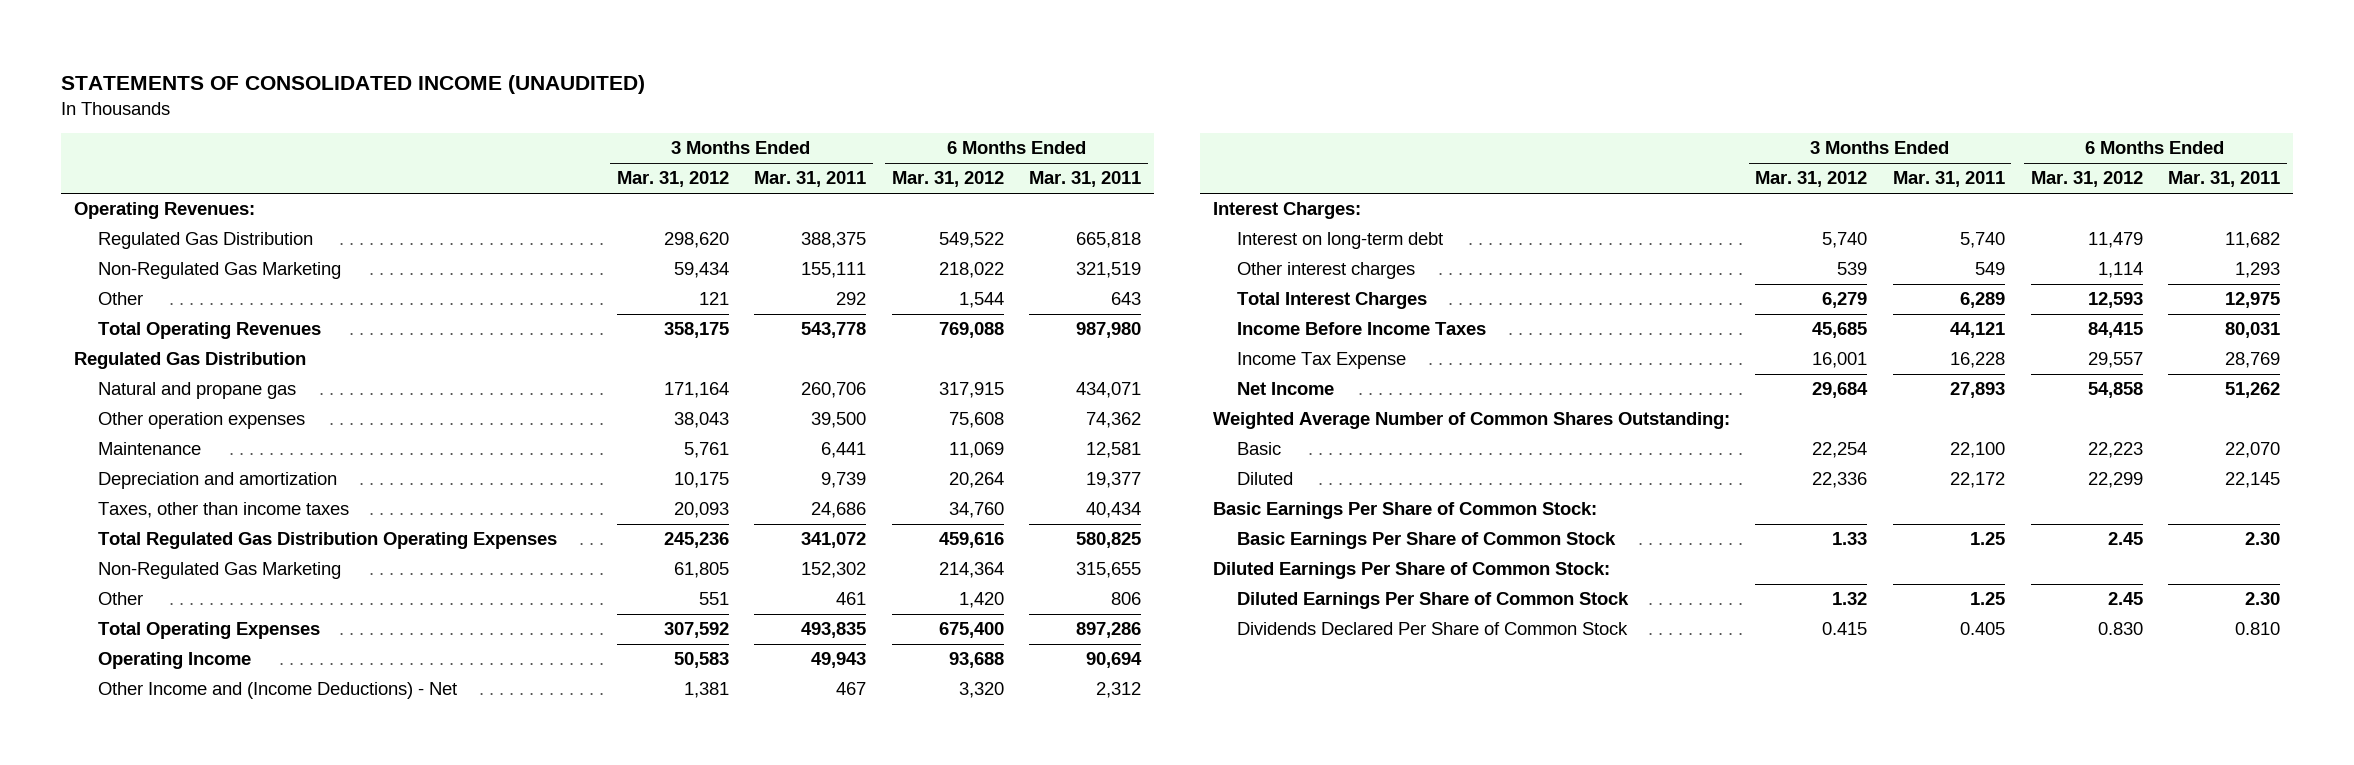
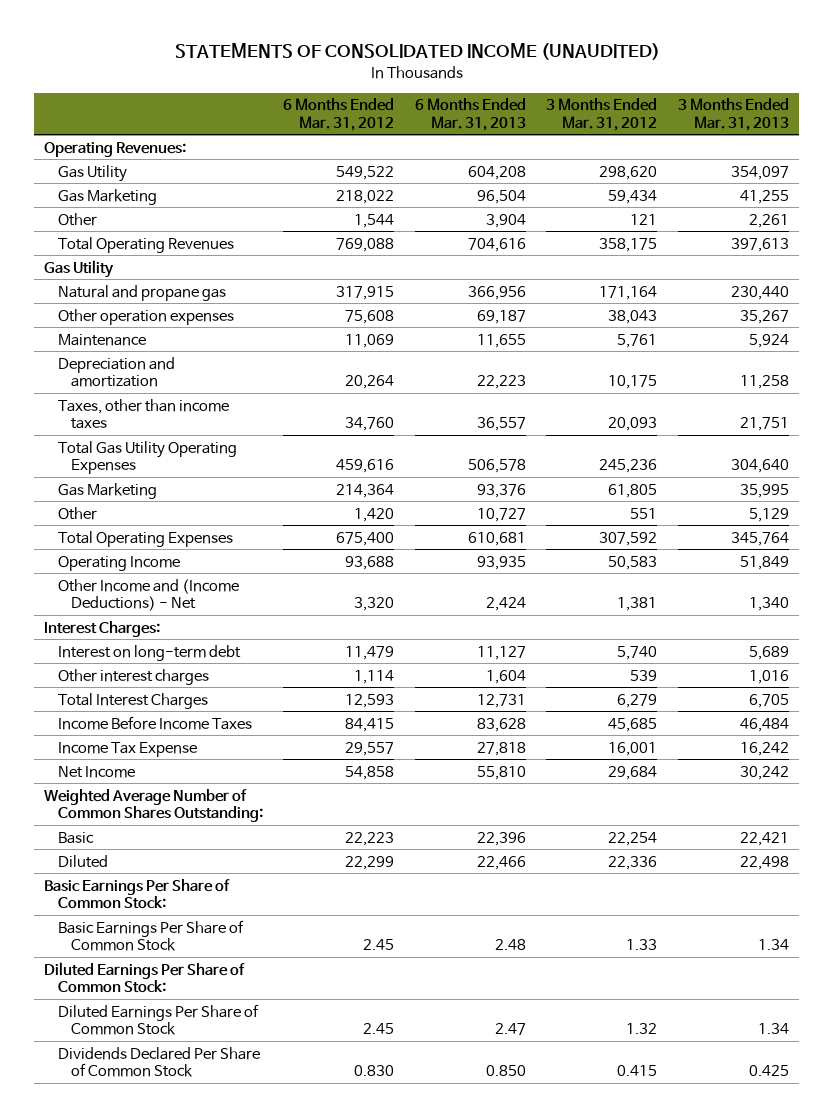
- | 3 Months Ended Mar. 31, 2012 | 3 Months Ended Mar. 31, 2011 | 6 Months Ended Mar. 31, 2012 | 6 Months Ended Mar. 31, 2011
+ | 6 Months Ended Mar. 31, 2012 | 6 Months Ended Mar. 31, 2013 | 3 Months Ended Mar. 31, 2012 | 3 Months Ended Mar. 31, 2013
- Regulated Gas Distribution | 298,620 | 388,375 | 549,522 | 665,818
- Non-Regulated Gas Marketing | 59,434 | 155,111 | 218,022 | 321,519
+ Gas Utility | 549,522 | 604,208 | 298,620 | 354,097
+ Gas Marketing | 218,022 | 96,504 | 59,434 | 41,255
- Regulated Gas Distribution
+ Gas Utility
- Total Regulated Gas Distribution Operating Expenses | 245,236 | 341,072 | 459,616 | 580,825
- Non-Regulated Gas Marketing | 61,805 | 152,302 | 214,364 | 315,655
+ Total Gas Utility Operating Expenses | 459,616 | 506,578 | 245,236 | 304,640
+ Gas Marketing | 214,364 | 93,376 | 61,805 | 35,995

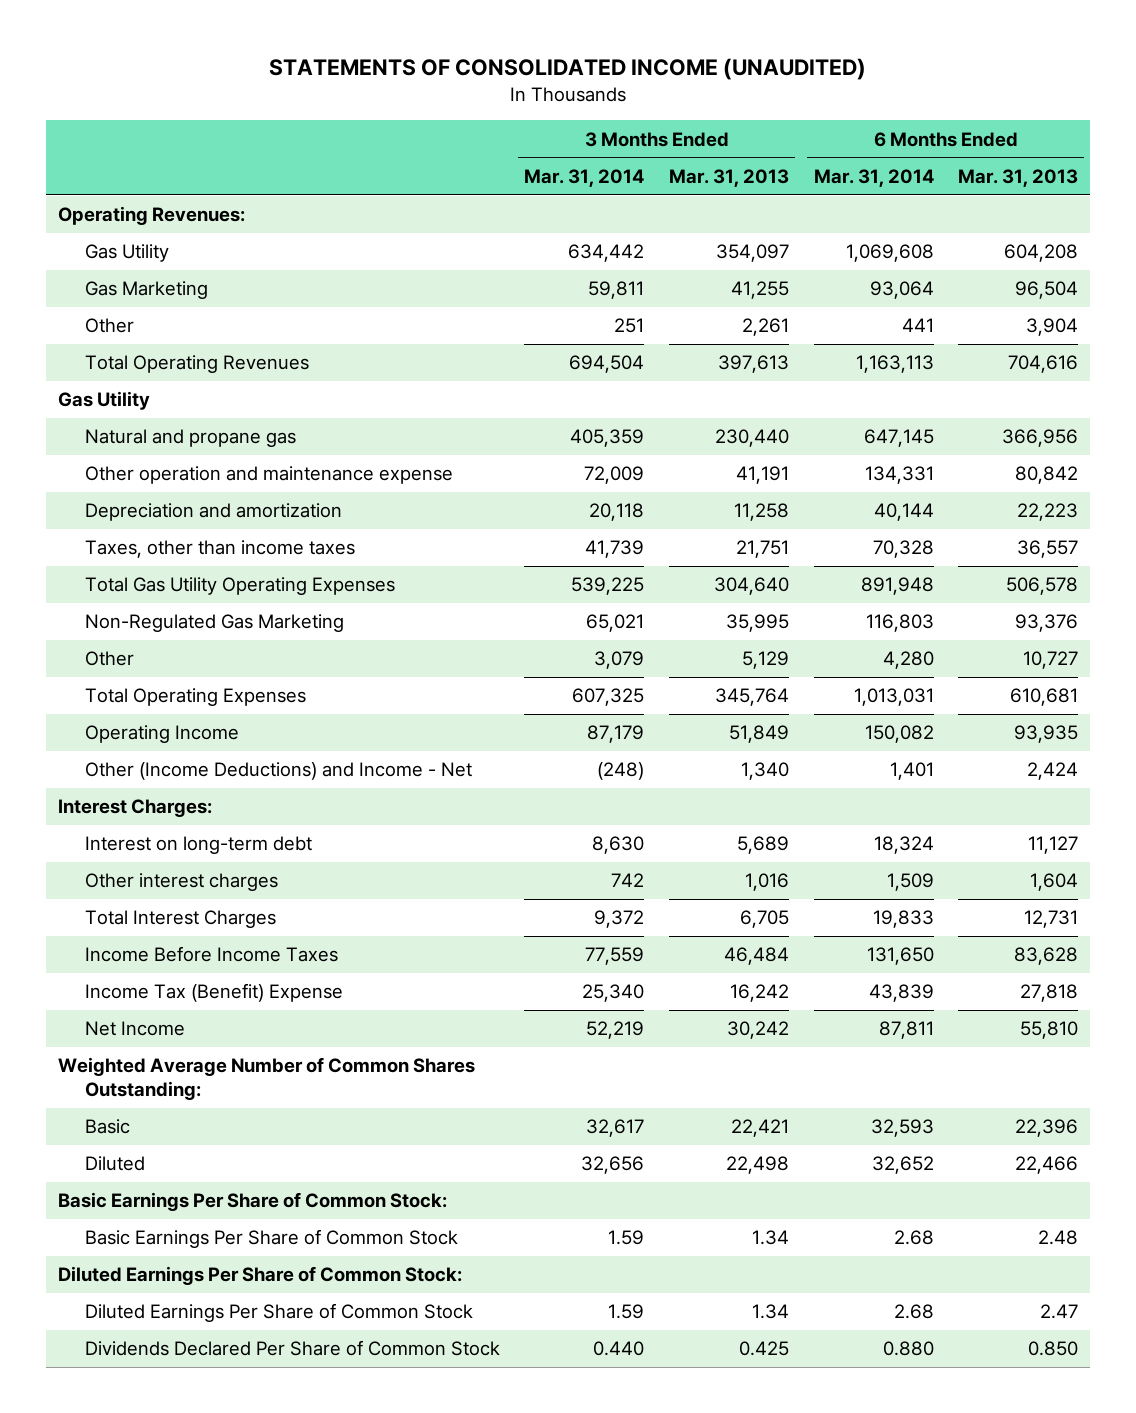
- | 6 Months Ended Mar. 31, 2012 | 6 Months Ended Mar. 31, 2013 | 3 Months Ended Mar. 31, 2012 | 3 Months Ended Mar. 31, 2013
+ | 3 Months Ended Mar. 31, 2014 | 3 Months Ended Mar. 31, 2013 | 6 Months Ended Mar. 31, 2014 | 6 Months Ended Mar. 31, 2013
- Other operation expenses | 75,608 | 69,187 | 38,043 | 35,267
- Maintenance | 11,069 | 11,655 | 5,761 | 5,924
+ Other operation and maintenance expense | 72,009 | 41,191 | 134,331 | 80,842
- Gas Marketing | 214,364 | 93,376 | 61,805 | 35,995
+ Non-Regulated Gas Marketing | 65,021 | 35,995 | 116,803 | 93,376
- Other Income and (Income Deductions) - Net | 3,320 | 2,424 | 1,381 | 1,340
+ Other (Income Deductions) and Income - Net | (248) | 1,340 | 1,401 | 2,424
- Income Tax Expense | 29,557 | 27,818 | 16,001 | 16,242
+ Income Tax (Benefit) Expense | 25,340 | 16,242 | 43,839 | 27,818

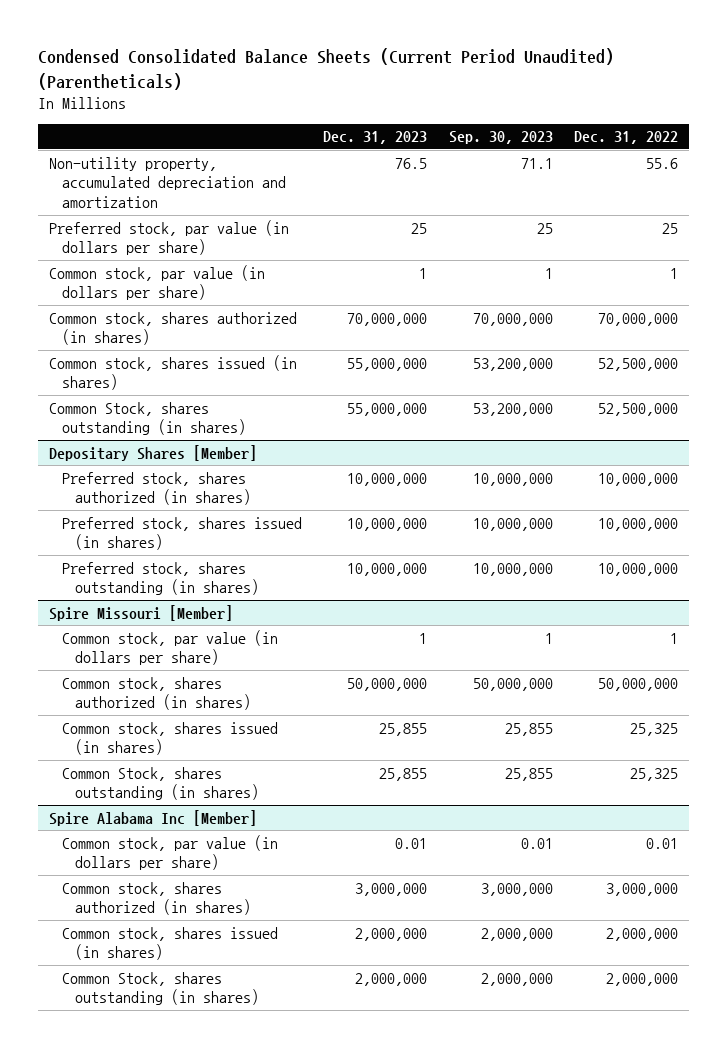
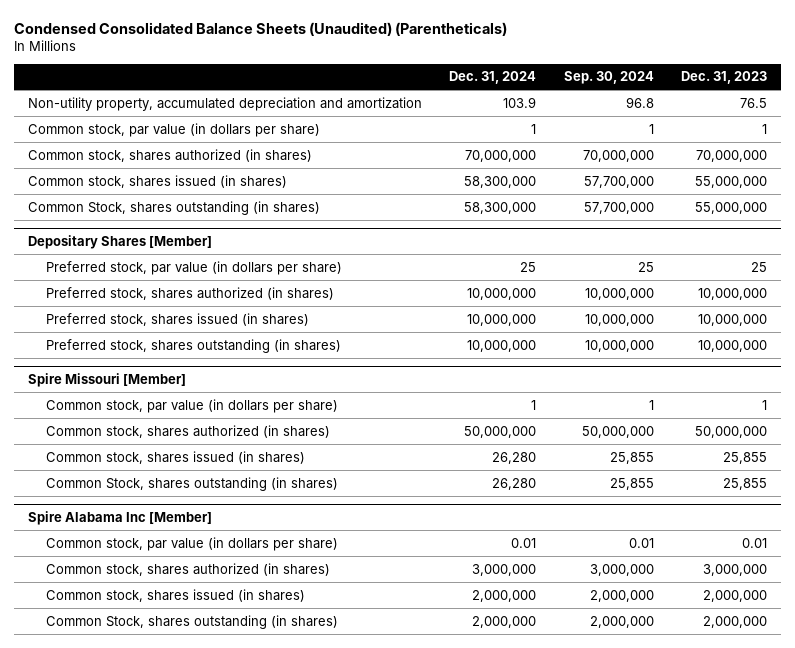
- Condensed Consolidated Balance Sheets (Current Period Unaudited) (Parentheticals)
+ Condensed Consolidated Balance Sheets (Unaudited) (Parentheticals)
- | Dec. 31, 2023 | Sep. 30, 2023 | Dec. 31, 2022
+ | Dec. 31, 2024 | Sep. 30, 2024 | Dec. 31, 2023
- Preferred stock, par value (in dollars per share) | 25 | 25 | 25
@ Depositary Shares [Member]
+ Preferred stock, par value (in dollars per share) | 25 | 25 | 25

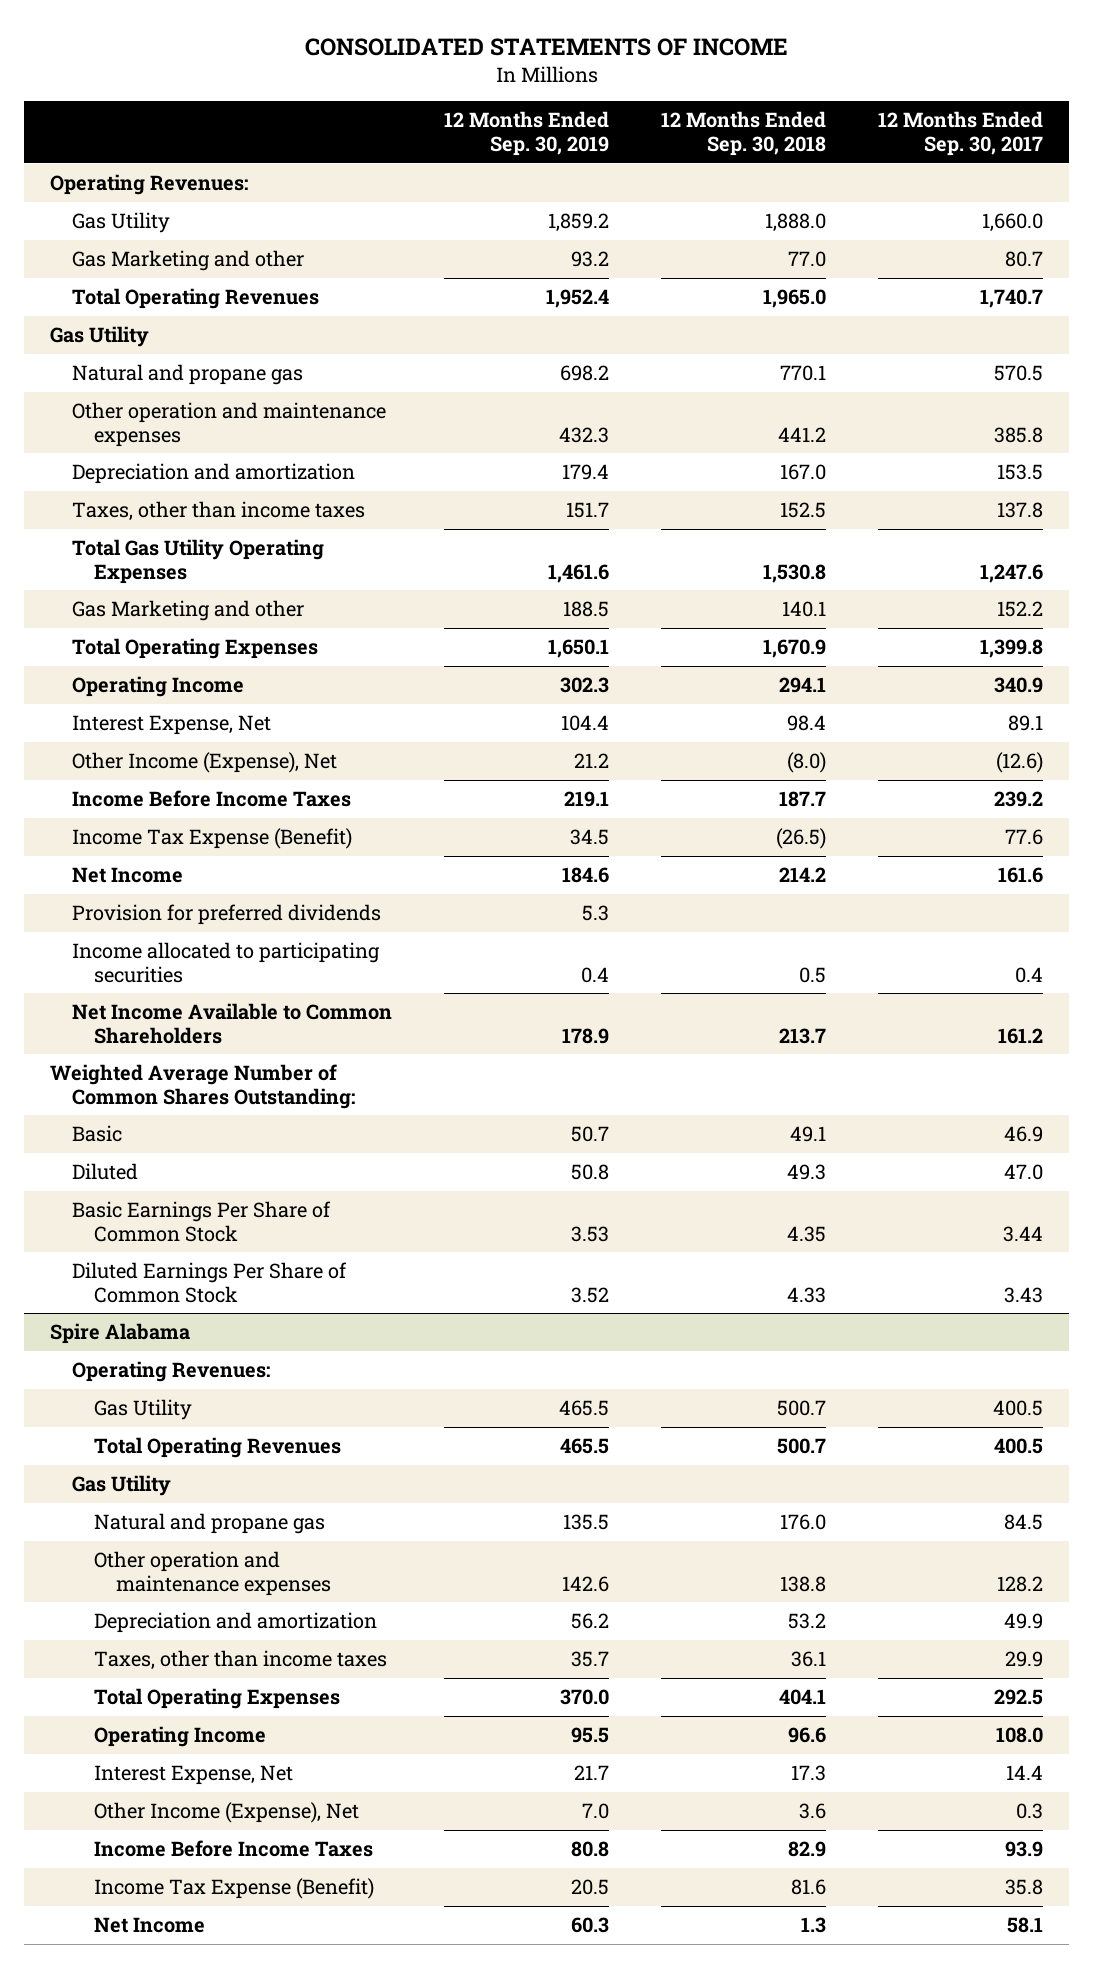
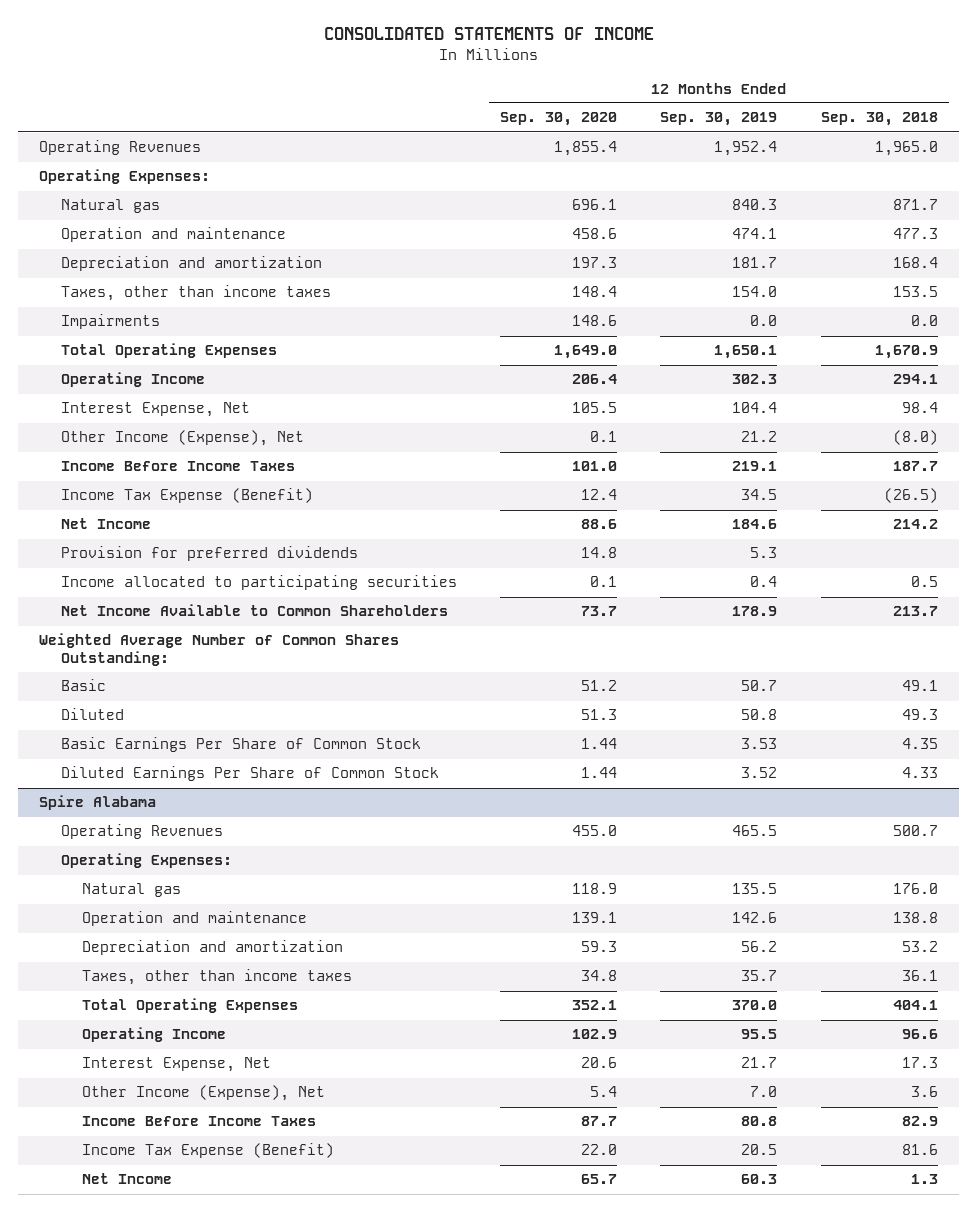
- | 12 Months Ended Sep. 30, 2019 | 12 Months Ended Sep. 30, 2018 | 12 Months Ended Sep. 30, 2017
+ | 12 Months Ended Sep. 30, 2020 | 12 Months Ended Sep. 30, 2019 | 12 Months Ended Sep. 30, 2018
- Operating Revenues:
- Gas Utility | 1,859.2 | 1,888.0 | 1,660.0
- Gas Marketing and other | 93.2 | 77.0 | 80.7
- Total Operating Revenues | 1,952.4 | 1,965.0 | 1,740.7
- Gas Utility
- Natural and propane gas | 698.2 | 770.1 | 570.5
- Other operation and maintenance expenses | 432.3 | 441.2 | 385.8
- Depreciation and amortization | 179.4 | 167.0 | 153.5
- Taxes, other than income taxes | 151.7 | 152.5 | 137.8
- Total Gas Utility Operating Expenses | 1,461.6 | 1,530.8 | 1,247.6
- Gas Marketing and other | 188.5 | 140.1 | 152.2
+ Operating Revenues | 1,855.4 | 1,952.4 | 1,965.0
+ Operating Expenses:
+ Natural gas | 696.1 | 840.3 | 871.7
+ Operation and maintenance | 458.6 | 474.1 | 477.3
+ Depreciation and amortization | 197.3 | 181.7 | 168.4
+ Taxes, other than income taxes | 148.4 | 154.0 | 153.5
+ Impairments | 148.6 | 0.0 | 0.0
@ Spire Alabama
- Operating Revenues:
- Gas Utility | 465.5 | 500.7 | 400.5
- Total Operating Revenues | 465.5 | 500.7 | 400.5
- Gas Utility
- Natural and propane gas | 135.5 | 176.0 | 84.5
- Other operation and maintenance expenses | 142.6 | 138.8 | 128.2
+ Operating Revenues | 455.0 | 465.5 | 500.7
+ Operating Expenses:
+ Natural gas | 118.9 | 135.5 | 176.0
+ Operation and maintenance | 139.1 | 142.6 | 138.8

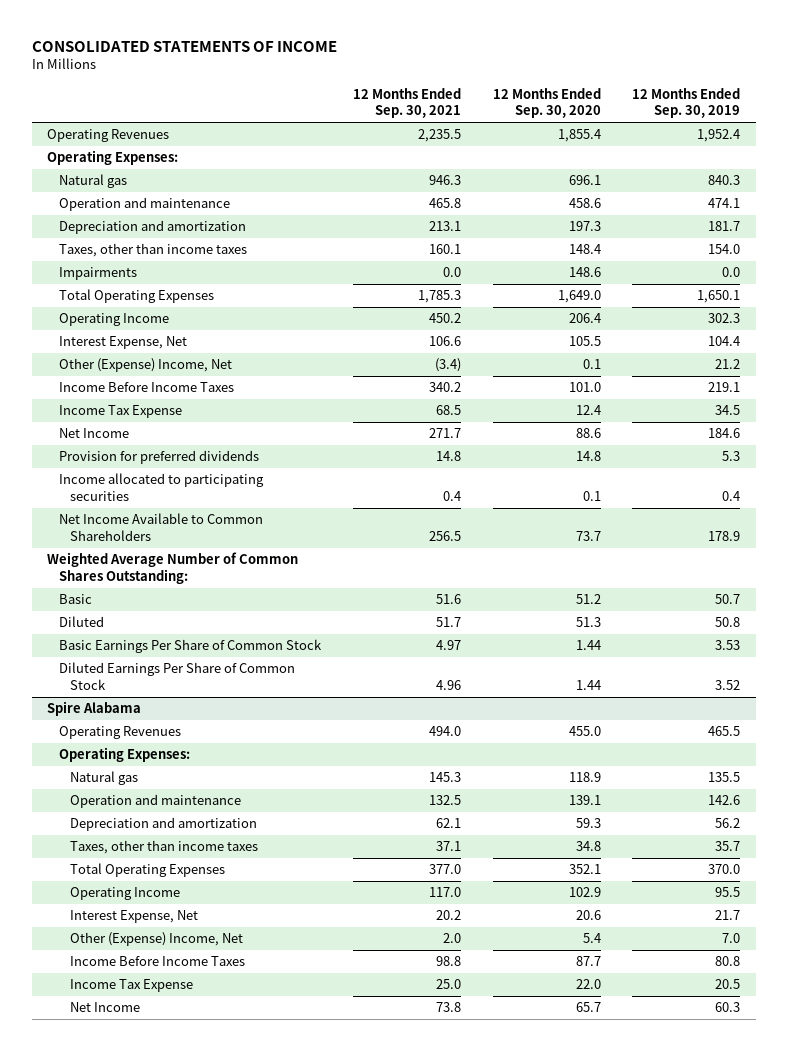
- | 12 Months Ended Sep. 30, 2020 | 12 Months Ended Sep. 30, 2019 | 12 Months Ended Sep. 30, 2018
+ | 12 Months Ended Sep. 30, 2021 | 12 Months Ended Sep. 30, 2020 | 12 Months Ended Sep. 30, 2019
- Other Income (Expense), Net | 0.1 | 21.2 | (8.0)
+ Other (Expense) Income, Net | (3.4) | 0.1 | 21.2
- Income Tax Expense (Benefit) | 12.4 | 34.5 | (26.5)
+ Income Tax Expense | 68.5 | 12.4 | 34.5
@ Spire Alabama
- Other Income (Expense), Net | 5.4 | 7.0 | 3.6
+ Other (Expense) Income, Net | 2.0 | 5.4 | 7.0
- Income Tax Expense (Benefit) | 22.0 | 20.5 | 81.6
+ Income Tax Expense | 25.0 | 22.0 | 20.5

